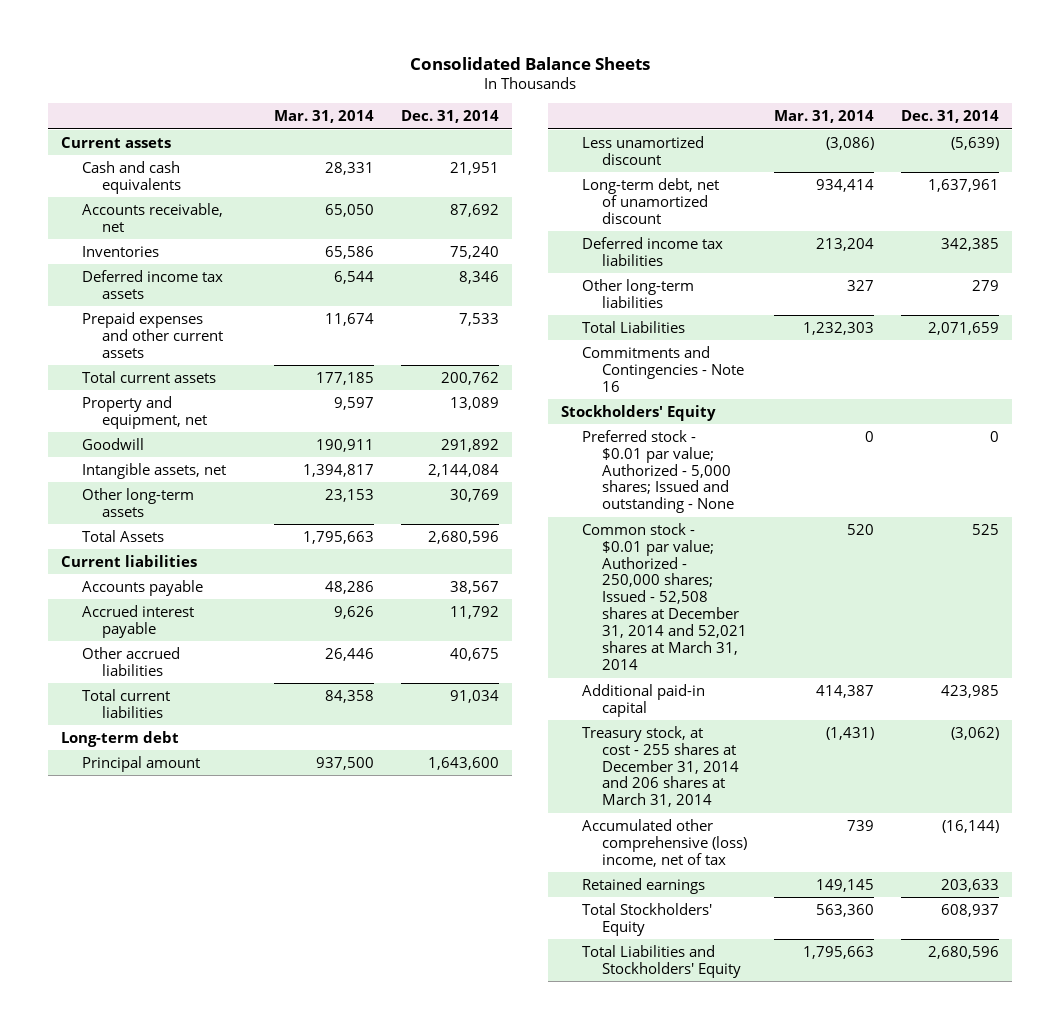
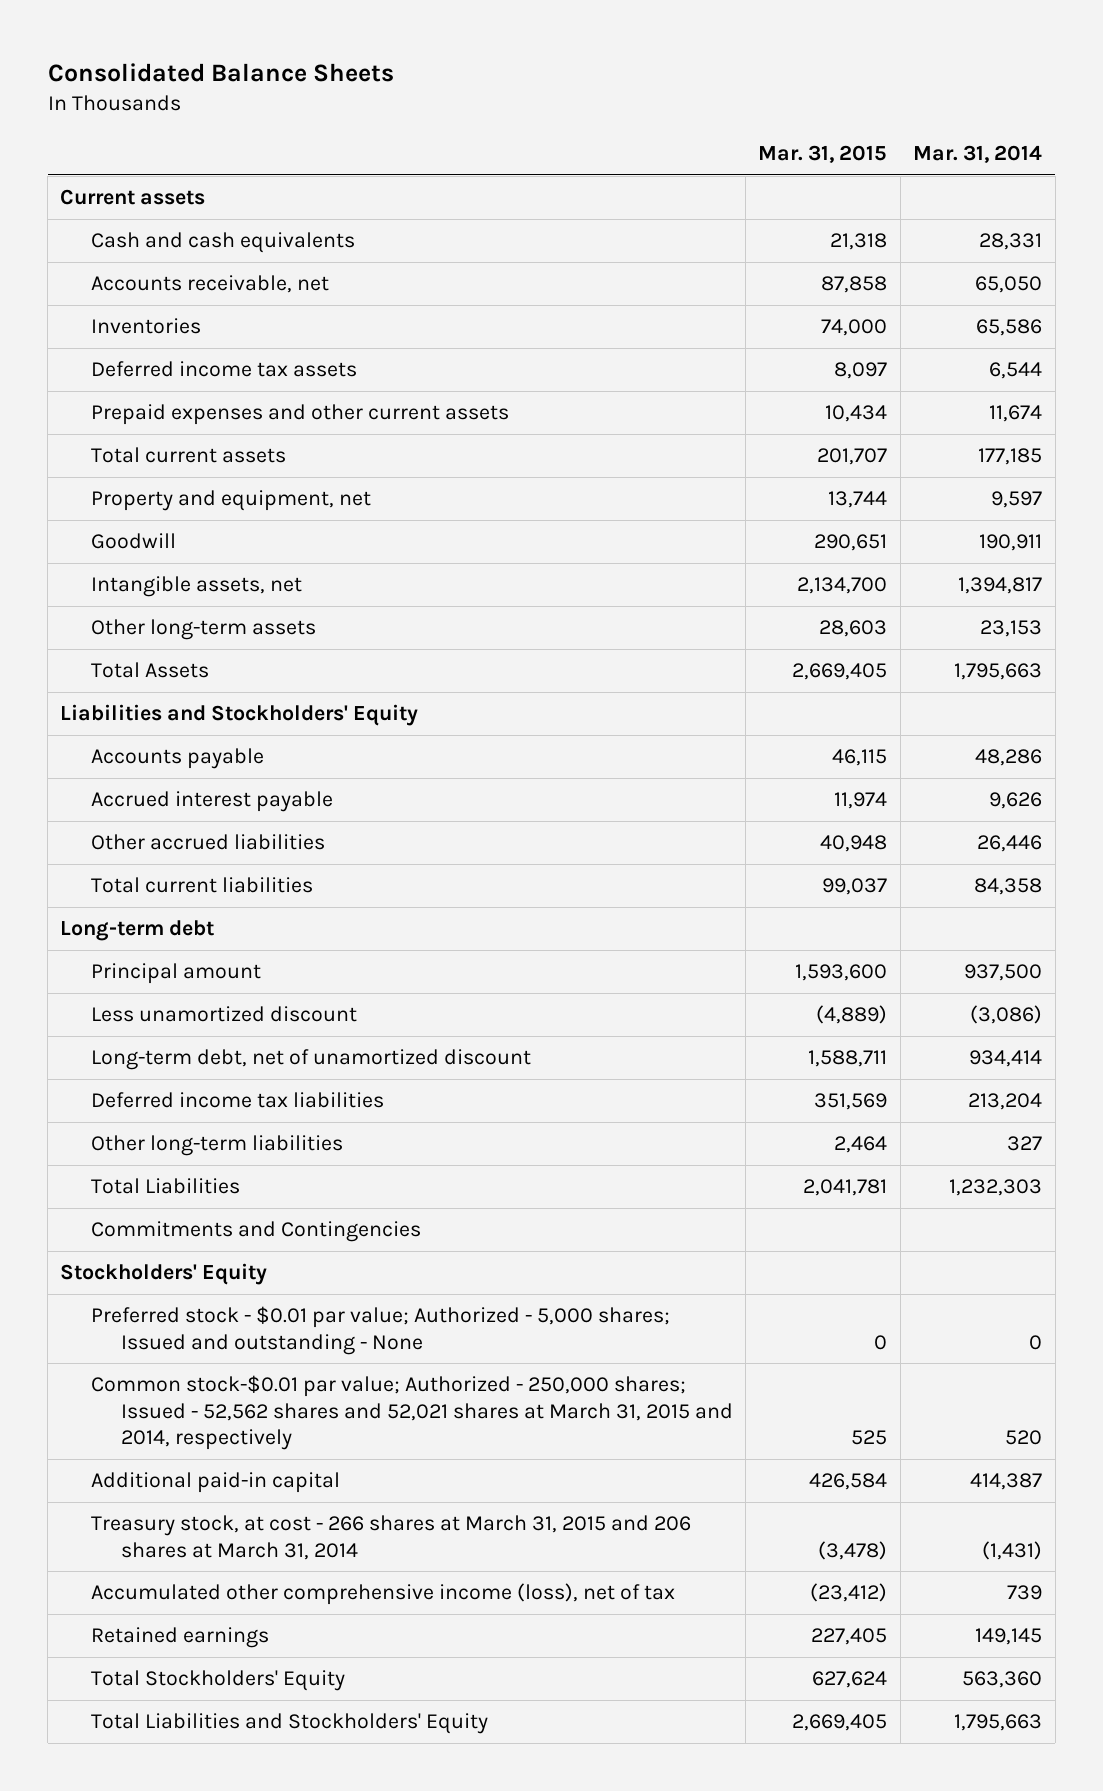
- | Mar. 31, 2014 | Dec. 31, 2014
+ | Mar. 31, 2015 | Mar. 31, 2014
- Current liabilities
+ Liabilities and Stockholders' Equity
- Commitments and Contingencies - Note 16
+ Commitments and Contingencies
- Common stock - $0.01 par value; Authorized - 250,000 shares; Issued - 52,508 shares at December 31, 2014 and 52,021 shares at March 31, 2014 | 520 | 525
+ Common stock-$0.01 par value; Authorized - 250,000 shares; Issued - 52,562 shares and 52,021 shares at March 31, 2015 and 2014, respectively | 525 | 520
- Treasury stock, at cost - 255 shares at December 31, 2014 and 206 shares at March 31, 2014 | (1,431) | (3,062)
- Accumulated other comprehensive (loss) income, net of tax | 739 | (16,144)
+ Treasury stock, at cost - 266 shares at March 31, 2015 and 206 shares at March 31, 2014 | (3,478) | (1,431)
+ Accumulated other comprehensive income (loss), net of tax | (23,412) | 739

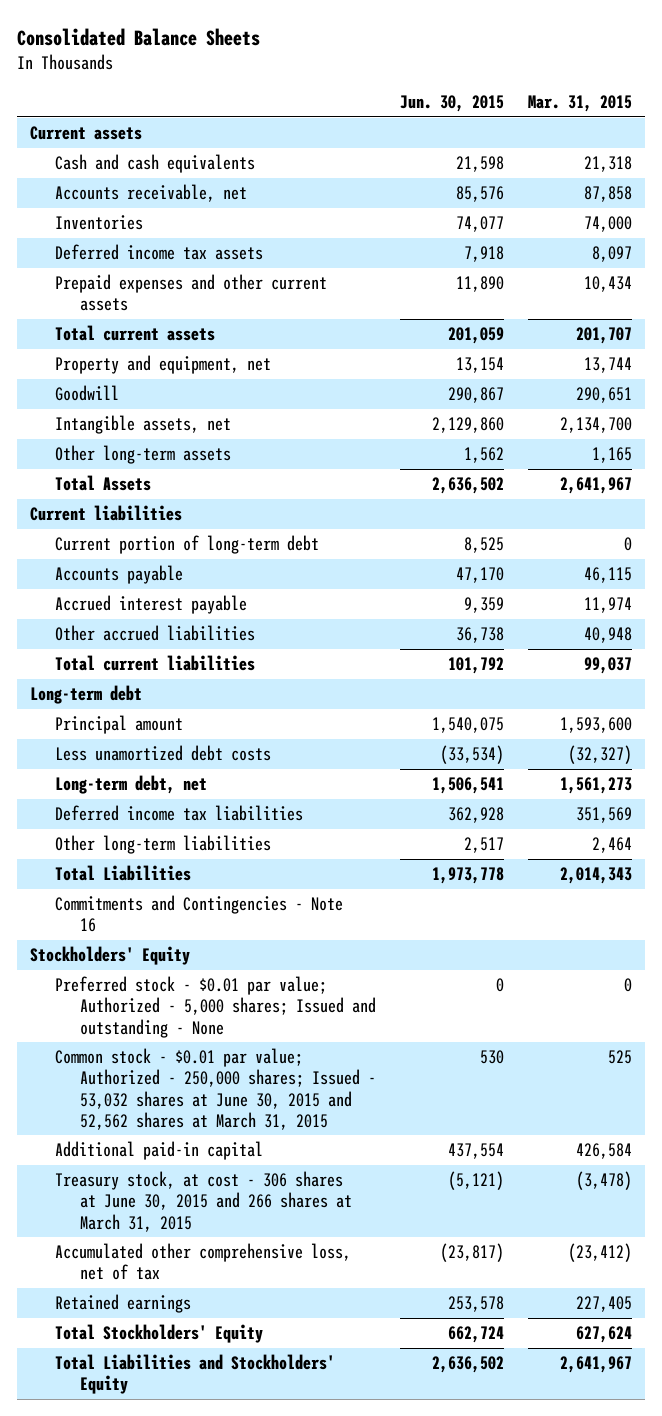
- | Mar. 31, 2015 | Mar. 31, 2014
+ | Jun. 30, 2015 | Mar. 31, 2015
- Other long-term assets | 28,603 | 23,153
- Total Assets | 2,669,405 | 1,795,663
- Liabilities and Stockholders' Equity
+ Other long-term assets | 1,562 | 1,165
+ Total Assets | 2,636,502 | 2,641,967
+ Current liabilities
+ Current portion of long-term debt | 8,525 | 0
- Less unamortized discount | (4,889) | (3,086)
- Long-term debt, net of unamortized discount | 1,588,711 | 934,414
+ Less unamortized debt costs | (33,534) | (32,327)
+ Long-term debt, net | 1,506,541 | 1,561,273
- Total Liabilities | 2,041,781 | 1,232,303
- Commitments and Contingencies
+ Total Liabilities | 1,973,778 | 2,014,343
+ Commitments and Contingencies - Note 16
- Common stock-$0.01 par value; Authorized - 250,000 shares; Issued - 52,562 shares and 52,021 shares at March 31, 2015 and 2014, respectively | 525 | 520
+ Common stock - $0.01 par value; Authorized - 250,000 shares; Issued - 53,032 shares at June 30, 2015 and 52,562 shares at March 31, 2015 | 530 | 525
- Treasury stock, at cost - 266 shares at March 31, 2015 and 206 shares at March 31, 2014 | (3,478) | (1,431)
- Accumulated other comprehensive income (loss), net of tax | (23,412) | 739
+ Treasury stock, at cost - 306 shares at June 30, 2015 and 266 shares at March 31, 2015 | (5,121) | (3,478)
+ Accumulated other comprehensive loss, net of tax | (23,817) | (23,412)
- Total Liabilities and Stockholders' Equity | 2,669,405 | 1,795,663
+ Total Liabilities and Stockholders' Equity | 2,636,502 | 2,641,967

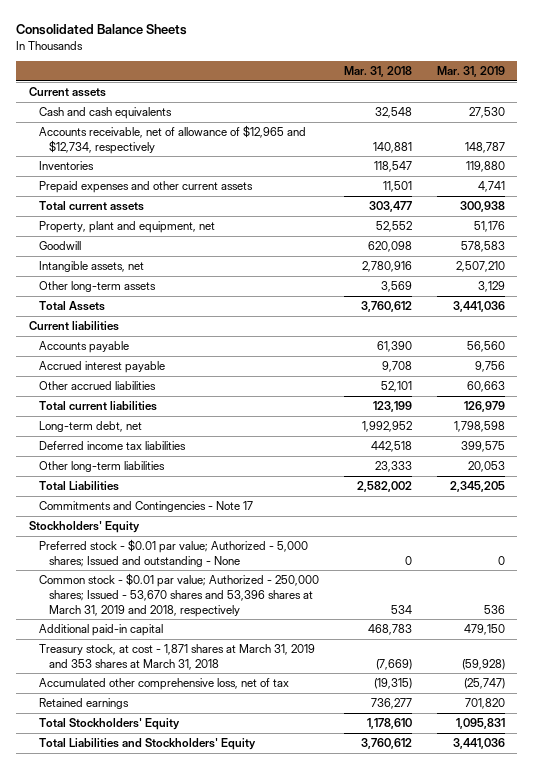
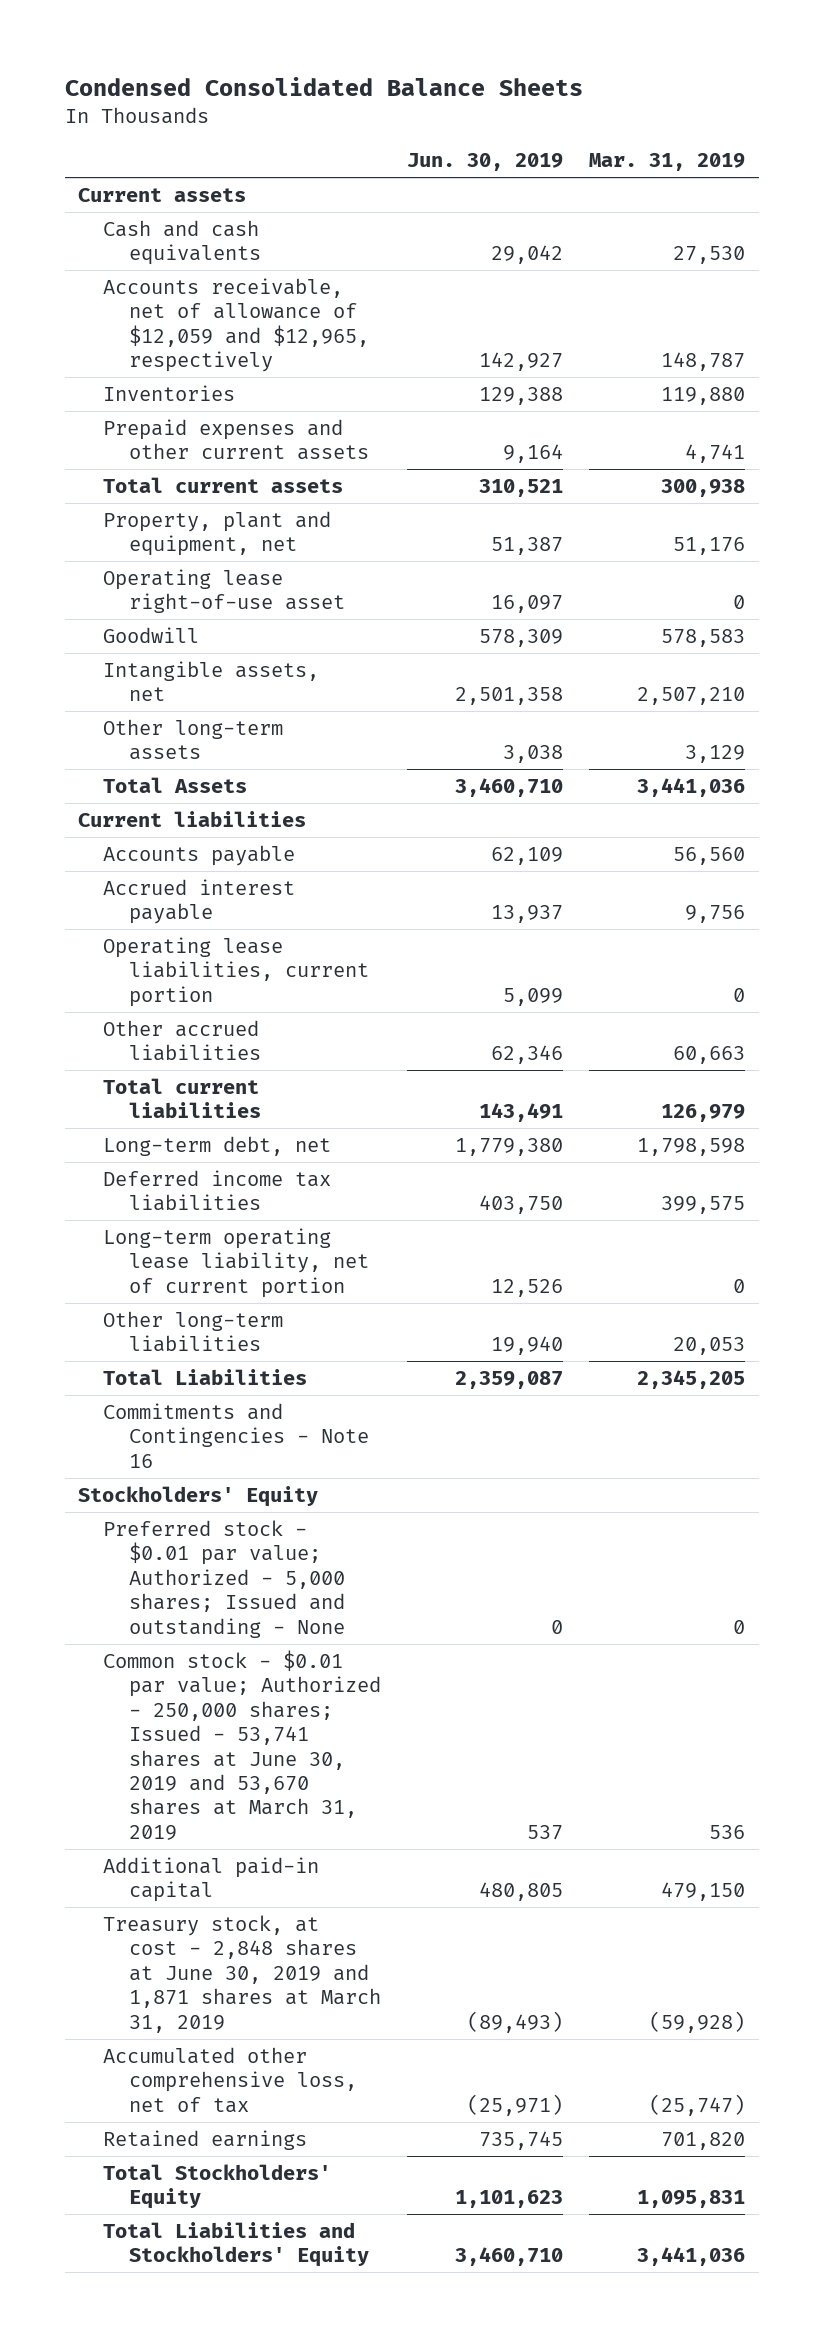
- Consolidated Balance Sheets
+ Condensed Consolidated Balance Sheets
- | Mar. 31, 2018 | Mar. 31, 2019
+ | Jun. 30, 2019 | Mar. 31, 2019
- Accounts receivable, net of allowance of $12,965 and $12,734, respectively | 140,881 | 148,787
+ Accounts receivable, net of allowance of $12,059 and $12,965, respectively | 142,927 | 148,787
+ Operating lease right-of-use asset | 16,097 | 0
+ Operating lease liabilities, current portion | 5,099 | 0
+ Long-term operating lease liability, net of current portion | 12,526 | 0
- Commitments and Contingencies - Note 17
+ Commitments and Contingencies - Note 16
- Common stock - $0.01 par value; Authorized - 250,000 shares; Issued - 53,670 shares and 53,396 shares at March 31, 2019 and 2018, respectively | 534 | 536
+ Common stock - $0.01 par value; Authorized - 250,000 shares; Issued - 53,741 shares at June 30, 2019 and 53,670 shares at March 31, 2019 | 537 | 536
- Treasury stock, at cost - 1,871 shares at March 31, 2019 and 353 shares at March 31, 2018 | (7,669) | (59,928)
+ Treasury stock, at cost - 2,848 shares at June 30, 2019 and 1,871 shares at March 31, 2019 | (89,493) | (59,928)

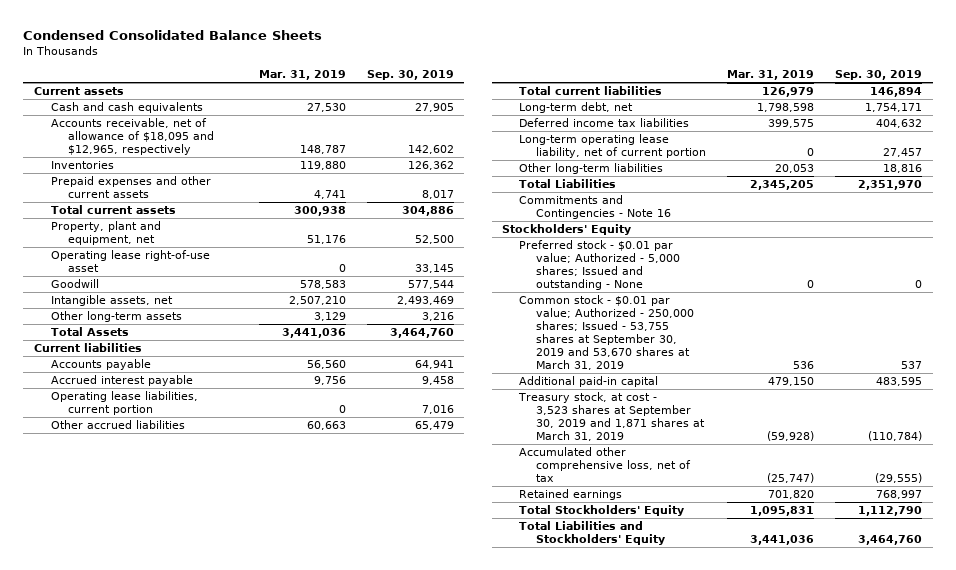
- | Jun. 30, 2019 | Mar. 31, 2019
+ | Mar. 31, 2019 | Sep. 30, 2019
- Accounts receivable, net of allowance of $12,059 and $12,965, respectively | 142,927 | 148,787
+ Accounts receivable, net of allowance of $18,095 and $12,965, respectively | 148,787 | 142,602
- Common stock - $0.01 par value; Authorized - 250,000 shares; Issued - 53,741 shares at June 30, 2019 and 53,670 shares at March 31, 2019 | 537 | 536
+ Common stock - $0.01 par value; Authorized - 250,000 shares; Issued - 53,755 shares at September 30, 2019 and 53,670 shares at March 31, 2019 | 536 | 537
- Treasury stock, at cost - 2,848 shares at June 30, 2019 and 1,871 shares at March 31, 2019 | (89,493) | (59,928)
+ Treasury stock, at cost - 3,523 shares at September 30, 2019 and 1,871 shares at March 31, 2019 | (59,928) | (110,784)

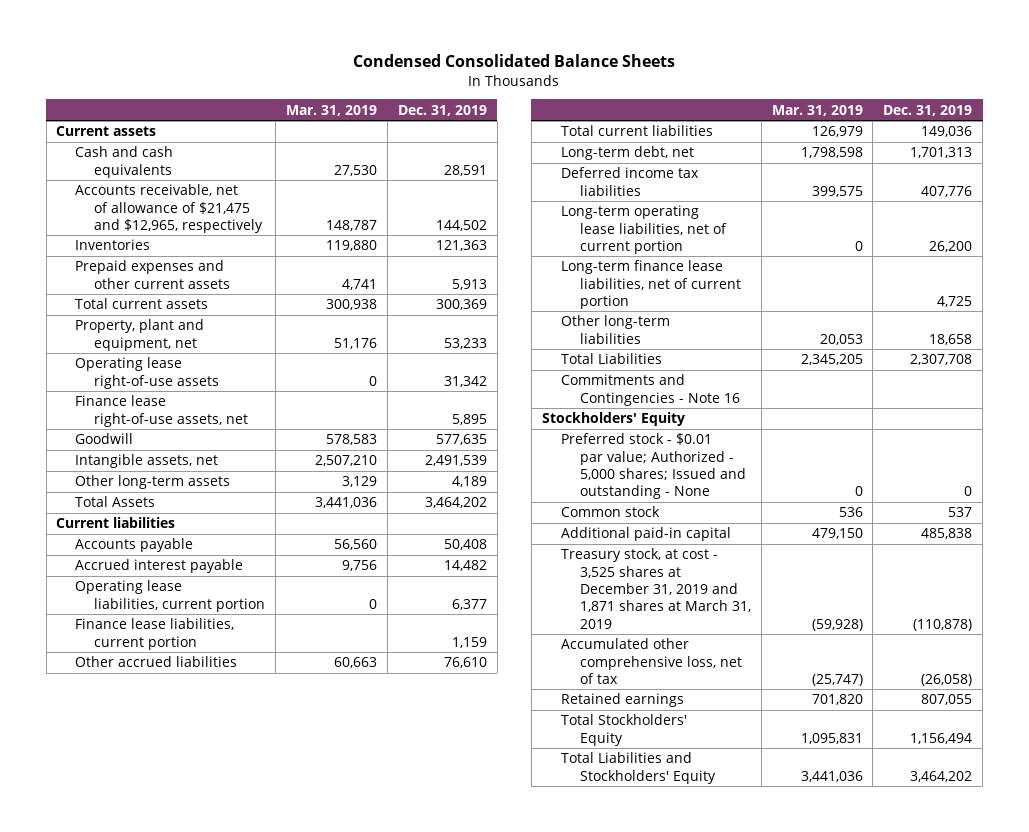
- | Mar. 31, 2019 | Sep. 30, 2019
+ | Mar. 31, 2019 | Dec. 31, 2019
- Accounts receivable, net of allowance of $18,095 and $12,965, respectively | 148,787 | 142,602
+ Accounts receivable, net of allowance of $21,475 and $12,965, respectively | 148,787 | 144,502
- Operating lease right-of-use asset | 0 | 33,145
+ Operating lease right-of-use assets | 0 | 31,342
+ Finance lease right-of-use assets, net | | 5,895
+ Finance lease liabilities, current portion | | 1,159
- Long-term operating lease liability, net of current portion | 0 | 27,457
+ Long-term operating lease liabilities, net of current portion | 0 | 26,200
+ Long-term finance lease liabilities, net of current portion | | 4,725
- Common stock - $0.01 par value; Authorized - 250,000 shares; Issued - 53,755 shares at September 30, 2019 and 53,670 shares at March 31, 2019 | 536 | 537
+ Common stock | 536 | 537
- Treasury stock, at cost - 3,523 shares at September 30, 2019 and 1,871 shares at March 31, 2019 | (59,928) | (110,784)
+ Treasury stock, at cost - 3,525 shares at December 31, 2019 and 1,871 shares at March 31, 2019 | (59,928) | (110,878)

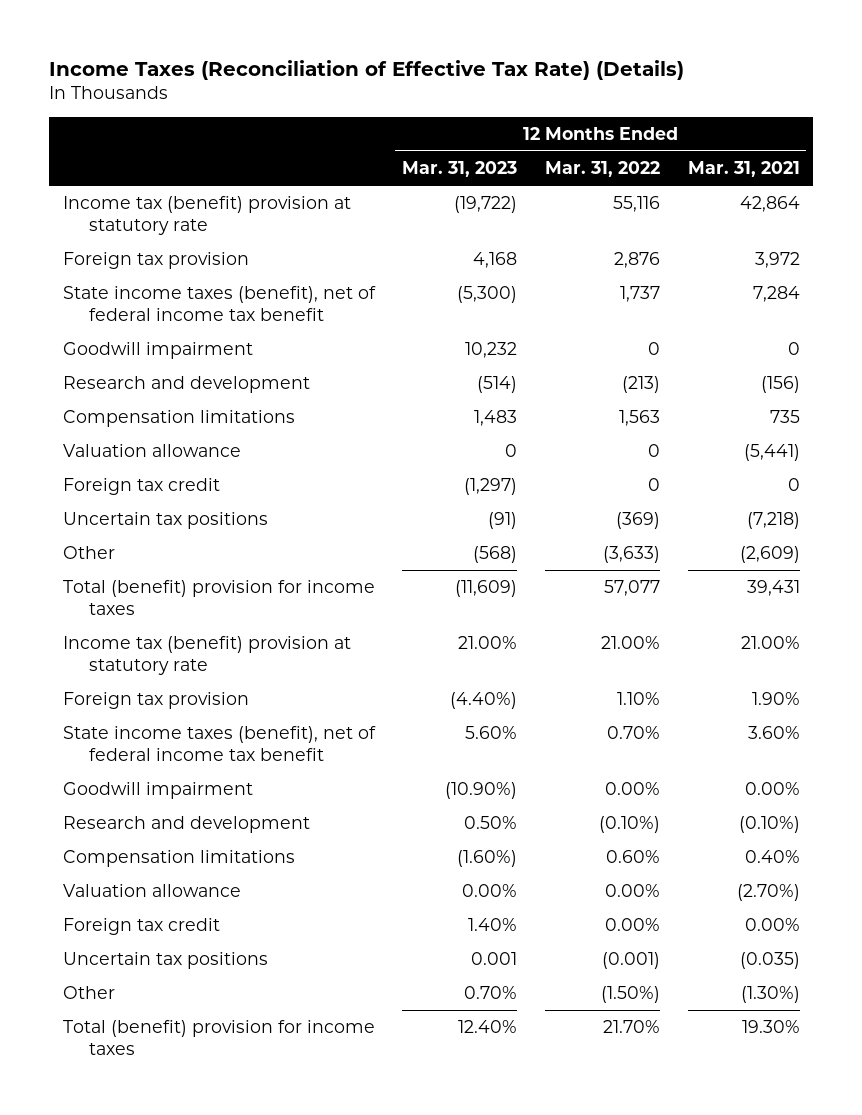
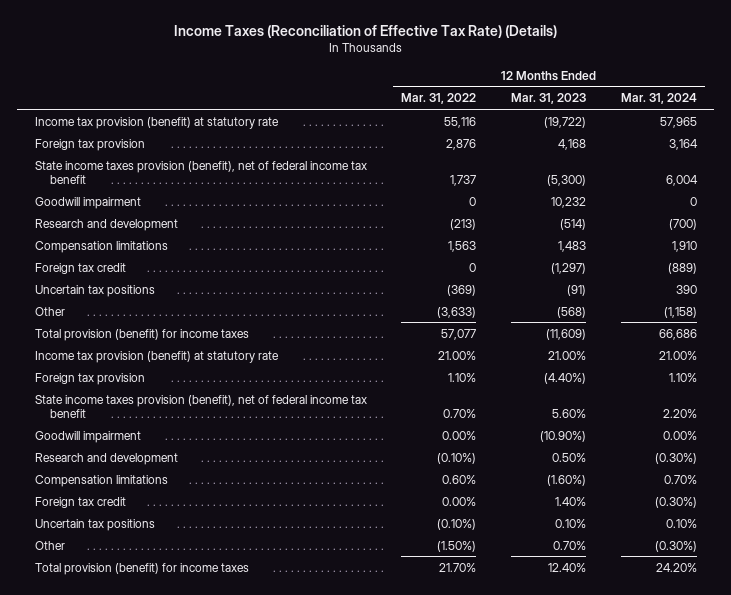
- | 12 Months Ended Mar. 31, 2023 | 12 Months Ended Mar. 31, 2022 | 12 Months Ended Mar. 31, 2021
+ | 12 Months Ended Mar. 31, 2022 | 12 Months Ended Mar. 31, 2023 | 12 Months Ended Mar. 31, 2024
- Income tax (benefit) provision at statutory rate | (19,722) | 55,116 | 42,864
+ Income tax provision (benefit) at statutory rate | 55,116 | (19,722) | 57,965
- State income taxes (benefit), net of federal income tax benefit | (5,300) | 1,737 | 7,284
+ State income taxes provision (benefit), net of federal income tax benefit | 1,737 | (5,300) | 6,004
- Valuation allowance | 0 | 0 | (5,441)
- Total (benefit) provision for income taxes | (11,609) | 57,077 | 39,431
- Income tax (benefit) provision at statutory rate | 21.00% | 21.00% | 21.00%
+ Total provision (benefit) for income taxes | 57,077 | (11,609) | 66,686
+ Income tax provision (benefit) at statutory rate | 21.00% | 21.00% | 21.00%
- State income taxes (benefit), net of federal income tax benefit | 5.60% | 0.70% | 3.60%
+ State income taxes provision (benefit), net of federal income tax benefit | 0.70% | 5.60% | 2.20%
- Valuation allowance | 0.00% | 0.00% | (2.70%)
- Uncertain tax positions | 0.001 | (0.001) | (0.035)
+ Uncertain tax positions | (0.10%) | 0.10% | 0.10%
- Total (benefit) provision for income taxes | 12.40% | 21.70% | 19.30%
+ Total provision (benefit) for income taxes | 21.70% | 12.40% | 24.20%

